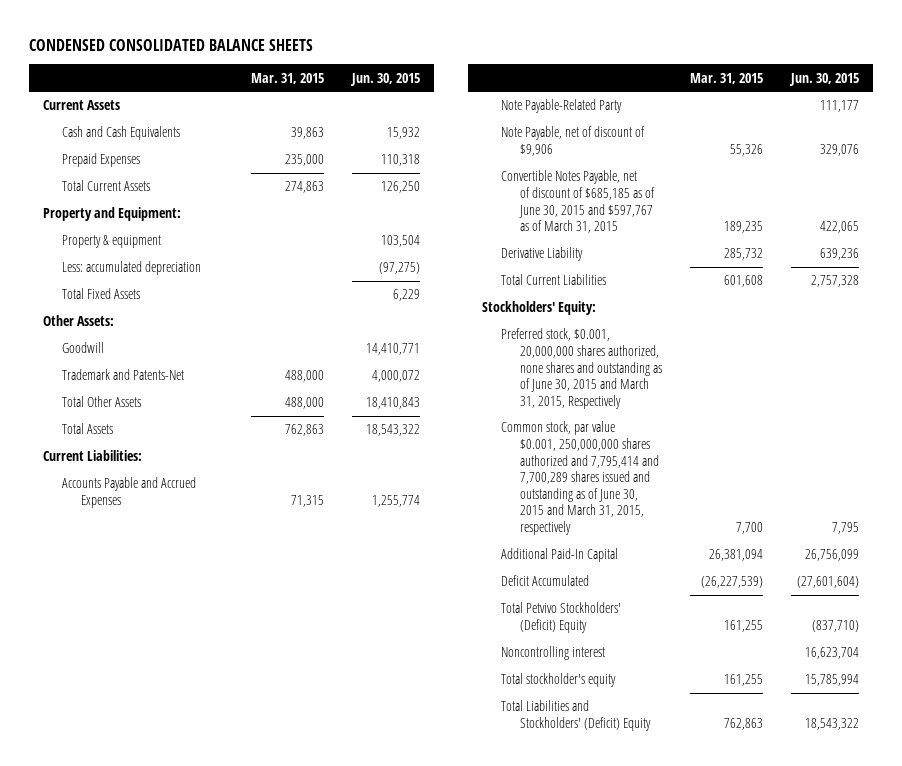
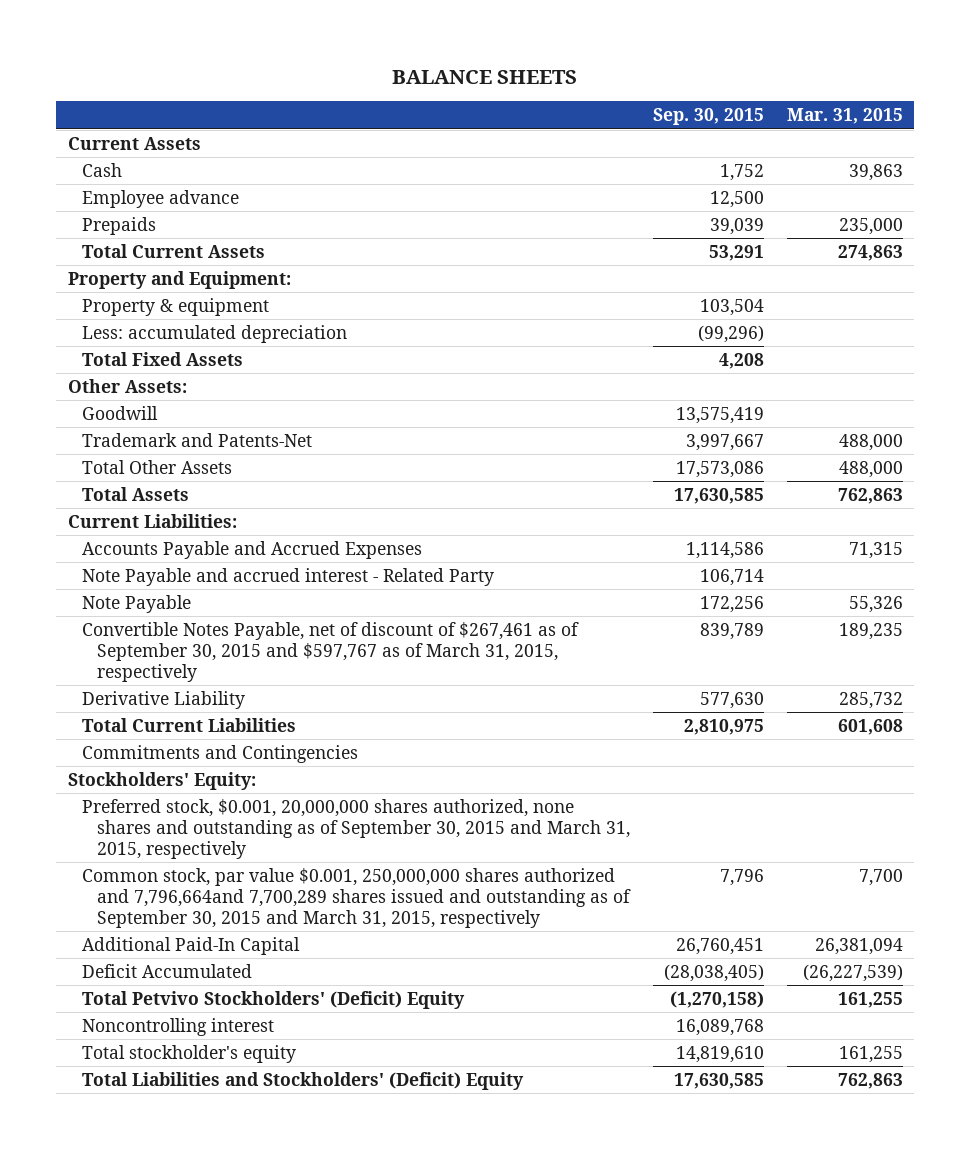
- CONDENSED CONSOLIDATED BALANCE SHEETS
+ BALANCE SHEETS
- | Mar. 31, 2015 | Jun. 30, 2015
+ | Sep. 30, 2015 | Mar. 31, 2015
- Cash and Cash Equivalents | 39,863 | 15,932
- Prepaid Expenses | 235,000 | 110,318
+ Cash | 1,752 | 39,863
+ Employee advance | 12,500 |
+ Prepaids | 39,039 | 235,000
- Note Payable-Related Party | | 111,177
- Note Payable, net of discount of $9,906 | 55,326 | 329,076
- Convertible Notes Payable, net of discount of $685,185 as of June 30, 2015 and $597,767 as of March 31, 2015 | 189,235 | 422,065
+ Note Payable and accrued interest - Related Party | 106,714 |
+ Note Payable | 172,256 | 55,326
+ Convertible Notes Payable, net of discount of $267,461 as of September 30, 2015 and $597,767 as of March 31, 2015, respectively | 839,789 | 189,235
+ Commitments and Contingencies
- Preferred stock, $0.001, 20,000,000 shares authorized, none shares and outstanding as of June 30, 2015 and March 31, 2015, Respectively
- Common stock, par value $0.001, 250,000,000 shares authorized and 7,795,414 and 7,700,289 shares issued and outstanding as of June 30, 2015 and March 31, 2015, respectively | 7,700 | 7,795
+ Preferred stock, $0.001, 20,000,000 shares authorized, none shares and outstanding as of September 30, 2015 and March 31, 2015, respectively
+ Common stock, par value $0.001, 250,000,000 shares authorized and 7,796,664and 7,700,289 shares issued and outstanding as of September 30, 2015 and March 31, 2015, respectively | 7,796 | 7,700

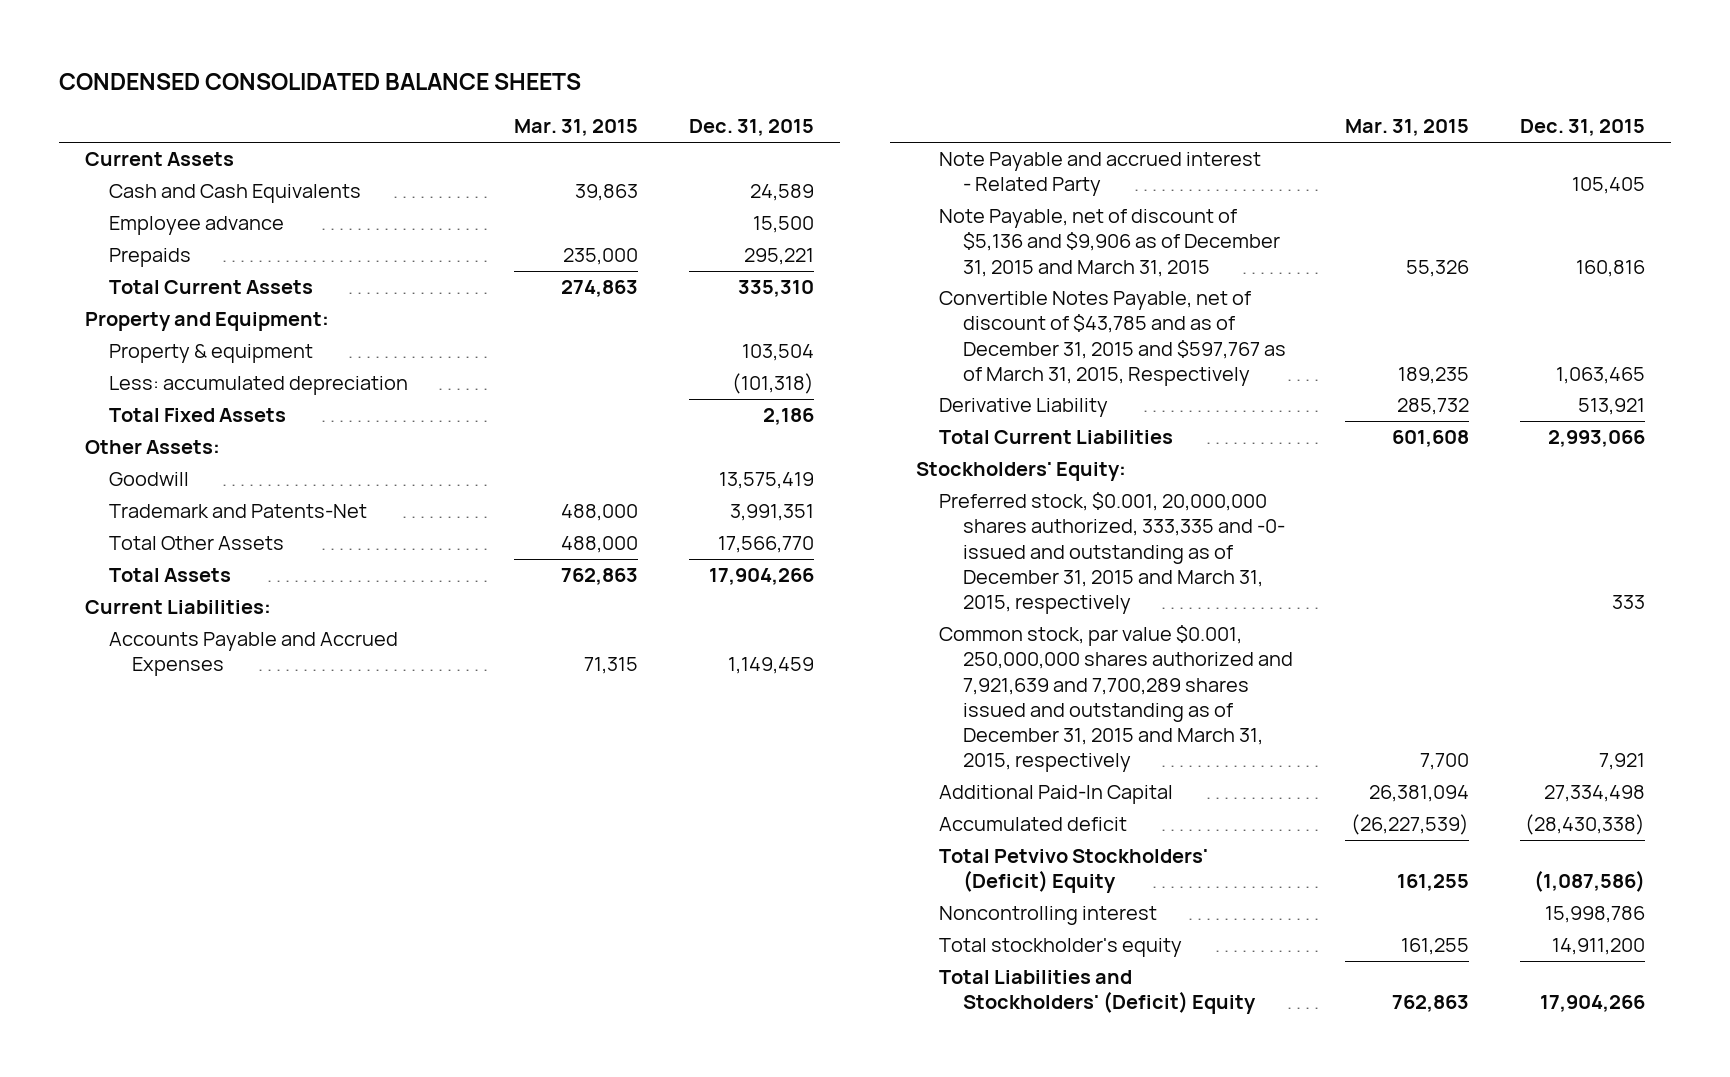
- BALANCE SHEETS
+ CONDENSED CONSOLIDATED BALANCE SHEETS
- | Sep. 30, 2015 | Mar. 31, 2015
+ | Mar. 31, 2015 | Dec. 31, 2015
- Cash | 1,752 | 39,863
+ Cash and Cash Equivalents | 39,863 | 24,589
- Note Payable | 172,256 | 55,326
- Convertible Notes Payable, net of discount of $267,461 as of September 30, 2015 and $597,767 as of March 31, 2015, respectively | 839,789 | 189,235
+ Note Payable, net of discount of $5,136 and $9,906 as of December 31, 2015 and March 31, 2015 | 55,326 | 160,816
+ Convertible Notes Payable, net of discount of $43,785 and as of December 31, 2015 and $597,767 as of March 31, 2015, Respectively | 189,235 | 1,063,465
- Commitments and Contingencies
- Preferred stock, $0.001, 20,000,000 shares authorized, none shares and outstanding as of September 30, 2015 and March 31, 2015, respectively
- Common stock, par value $0.001, 250,000,000 shares authorized and 7,796,664and 7,700,289 shares issued and outstanding as of September 30, 2015 and March 31, 2015, respectively | 7,796 | 7,700
+ Preferred stock, $0.001, 20,000,000 shares authorized, 333,335 and -0- issued and outstanding as of December 31, 2015 and March 31, 2015, respectively | | 333
+ Common stock, par value $0.001, 250,000,000 shares authorized and 7,921,639 and 7,700,289 shares issued and outstanding as of December 31, 2015 and March 31, 2015, respectively | 7,700 | 7,921
- Deficit Accumulated | (28,038,405) | (26,227,539)
+ Accumulated deficit | (26,227,539) | (28,430,338)

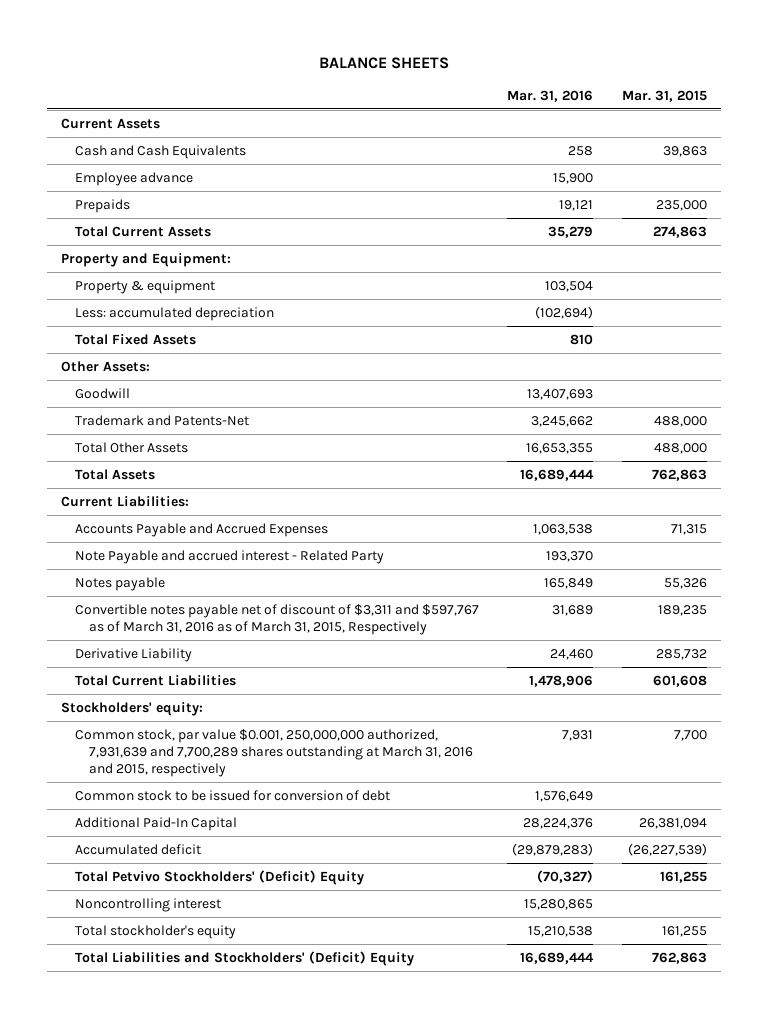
- CONDENSED CONSOLIDATED BALANCE SHEETS
+ BALANCE SHEETS
- | Mar. 31, 2015 | Dec. 31, 2015
+ | Mar. 31, 2016 | Mar. 31, 2015
- Note Payable, net of discount of $5,136 and $9,906 as of December 31, 2015 and March 31, 2015 | 55,326 | 160,816
- Convertible Notes Payable, net of discount of $43,785 and as of December 31, 2015 and $597,767 as of March 31, 2015, Respectively | 189,235 | 1,063,465
+ Notes payable | 165,849 | 55,326
+ Convertible notes payable net of discount of $3,311 and $597,767 as of March 31, 2016 as of March 31, 2015, Respectively | 31,689 | 189,235
- Stockholders' Equity:
- Preferred stock, $0.001, 20,000,000 shares authorized, 333,335 and -0- issued and outstanding as of December 31, 2015 and March 31, 2015, respectively | | 333
- Common stock, par value $0.001, 250,000,000 shares authorized and 7,921,639 and 7,700,289 shares issued and outstanding as of December 31, 2015 and March 31, 2015, respectively | 7,700 | 7,921
+ Stockholders' equity:
+ Common stock, par value $0.001, 250,000,000 authorized, 7,931,639 and 7,700,289 shares outstanding at March 31, 2016 and 2015, respectively | 7,931 | 7,700
+ Common stock to be issued for conversion of debt | 1,576,649 |

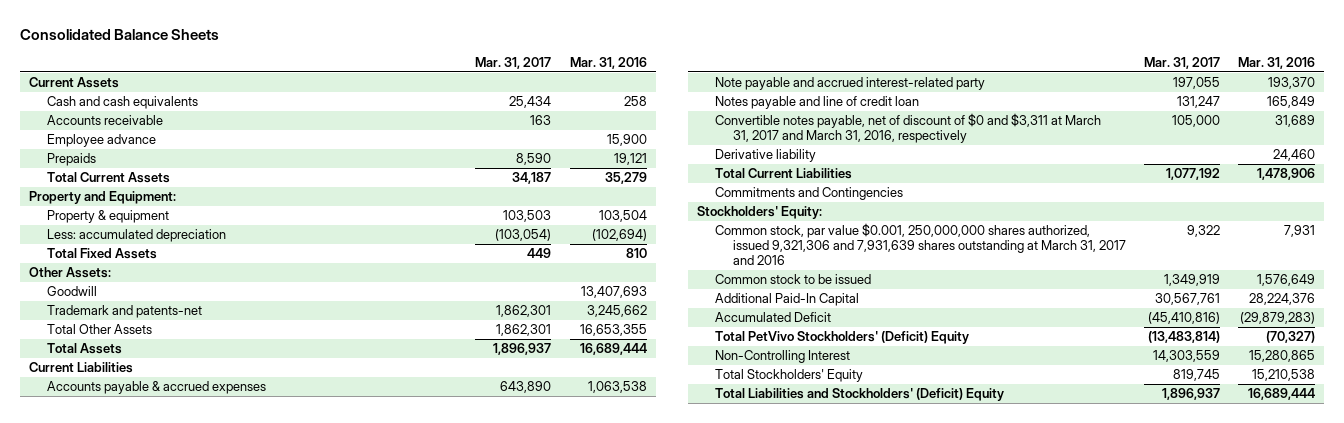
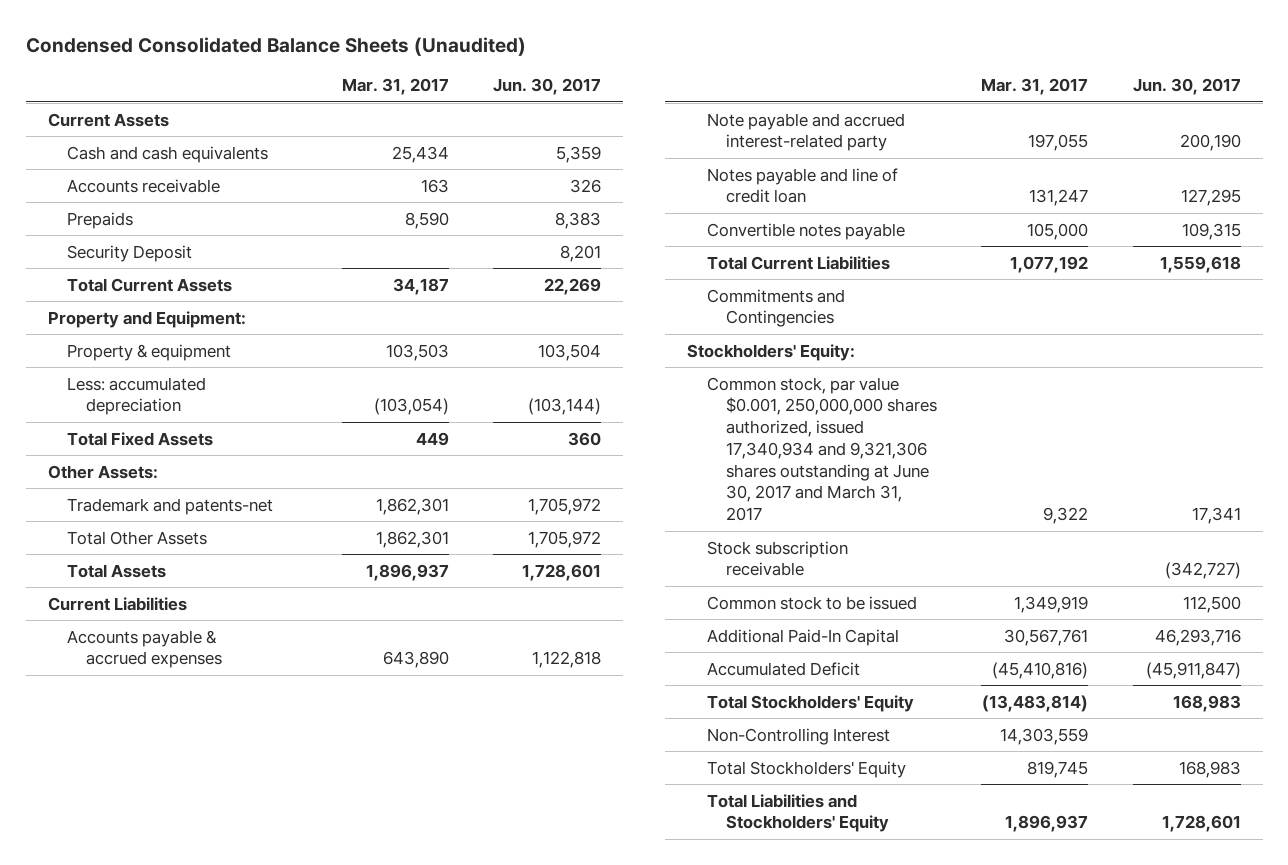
- Consolidated Balance Sheets
+ Condensed Consolidated Balance Sheets (Unaudited)
- | Mar. 31, 2017 | Mar. 31, 2016
+ | Mar. 31, 2017 | Jun. 30, 2017
- Employee advance | | 15,900
+ Security Deposit | | 8,201
- Goodwill | | 13,407,693
- Convertible notes payable, net of discount of $0 and $3,311 at March 31, 2017 and March 31, 2016, respectively | 105,000 | 31,689
- Derivative liability | | 24,460
+ Convertible notes payable | 105,000 | 109,315
- Common stock, par value $0.001, 250,000,000 shares authorized, issued 9,321,306 and 7,931,639 shares outstanding at March 31, 2017 and 2016 | 9,322 | 7,931
+ Common stock, par value $0.001, 250,000,000 shares authorized, issued 17,340,934 and 9,321,306 shares outstanding at June 30, 2017 and March 31, 2017 | 9,322 | 17,341
+ Stock subscription receivable | | (342,727)
- Total PetVivo Stockholders' (Deficit) Equity | (13,483,814) | (70,327)
+ Total Stockholders' Equity | (13,483,814) | 168,983
- Total Liabilities and Stockholders' (Deficit) Equity | 1,896,937 | 16,689,444
+ Total Liabilities and Stockholders' Equity | 1,896,937 | 1,728,601

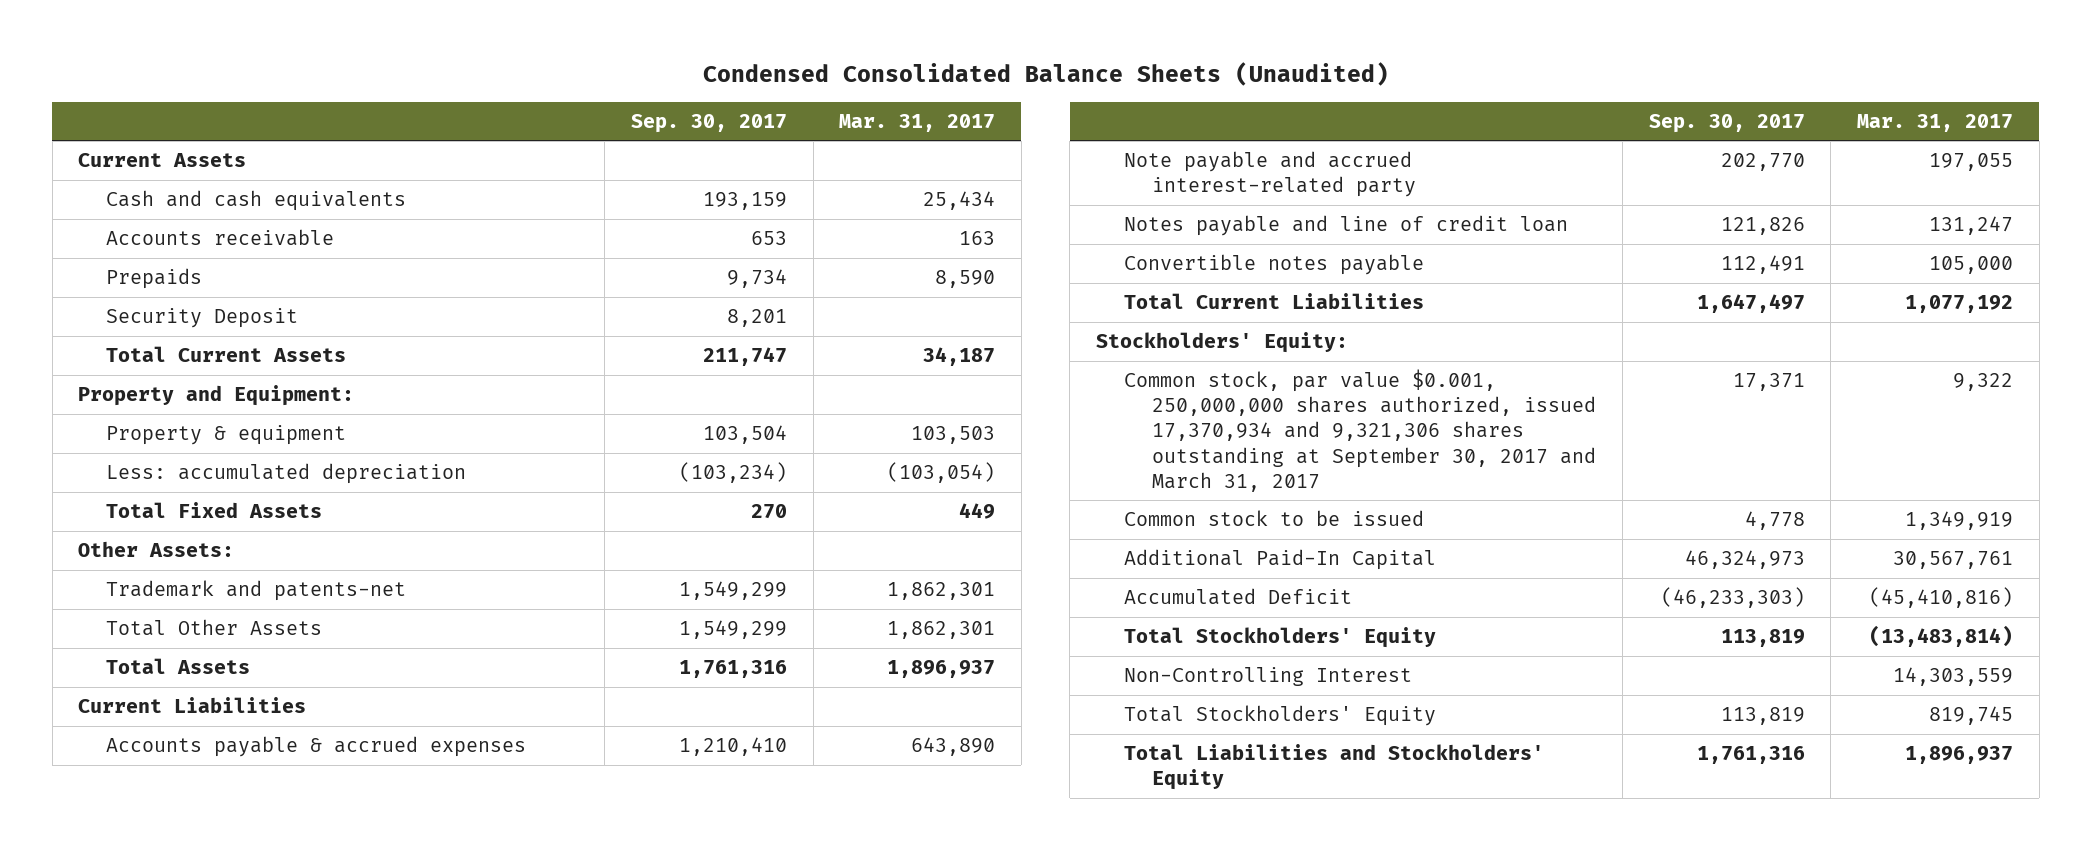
- | Mar. 31, 2017 | Jun. 30, 2017
+ | Sep. 30, 2017 | Mar. 31, 2017
- Commitments and Contingencies
- Common stock, par value $0.001, 250,000,000 shares authorized, issued 17,340,934 and 9,321,306 shares outstanding at June 30, 2017 and March 31, 2017 | 9,322 | 17,341
- Stock subscription receivable | | (342,727)
+ Common stock, par value $0.001, 250,000,000 shares authorized, issued 17,370,934 and 9,321,306 shares outstanding at September 30, 2017 and March 31, 2017 | 17,371 | 9,322

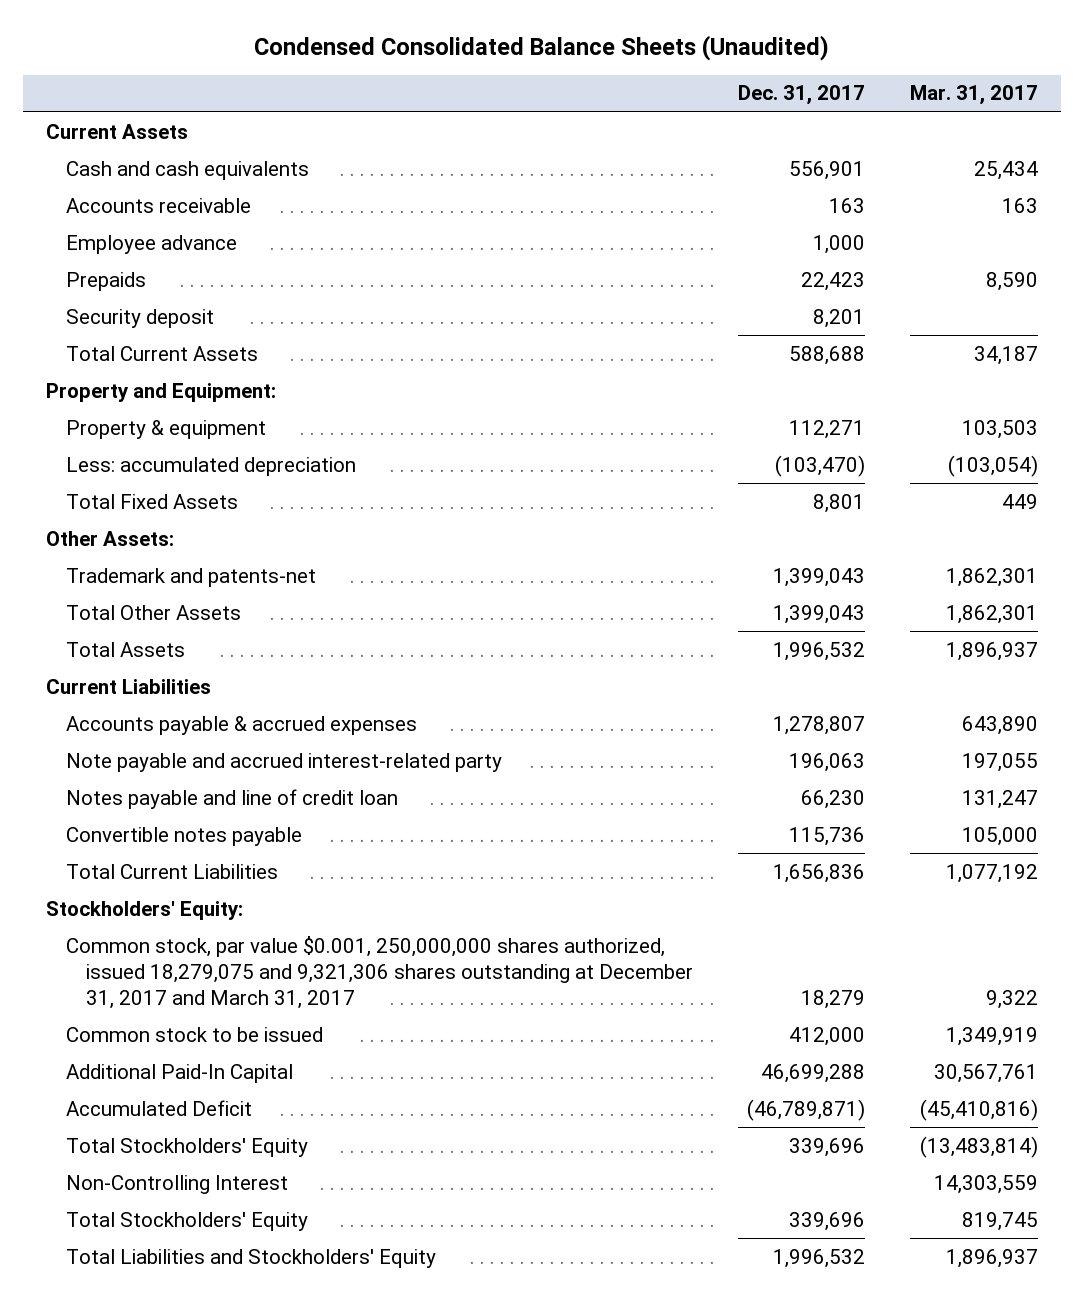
- | Sep. 30, 2017 | Mar. 31, 2017
+ | Dec. 31, 2017 | Mar. 31, 2017
+ Employee advance | 1,000 |
- Security Deposit | 8,201 |
+ Security deposit | 8,201 |
- Common stock, par value $0.001, 250,000,000 shares authorized, issued 17,370,934 and 9,321,306 shares outstanding at September 30, 2017 and March 31, 2017 | 17,371 | 9,322
+ Common stock, par value $0.001, 250,000,000 shares authorized, issued 18,279,075 and 9,321,306 shares outstanding at December 31, 2017 and March 31, 2017 | 18,279 | 9,322

